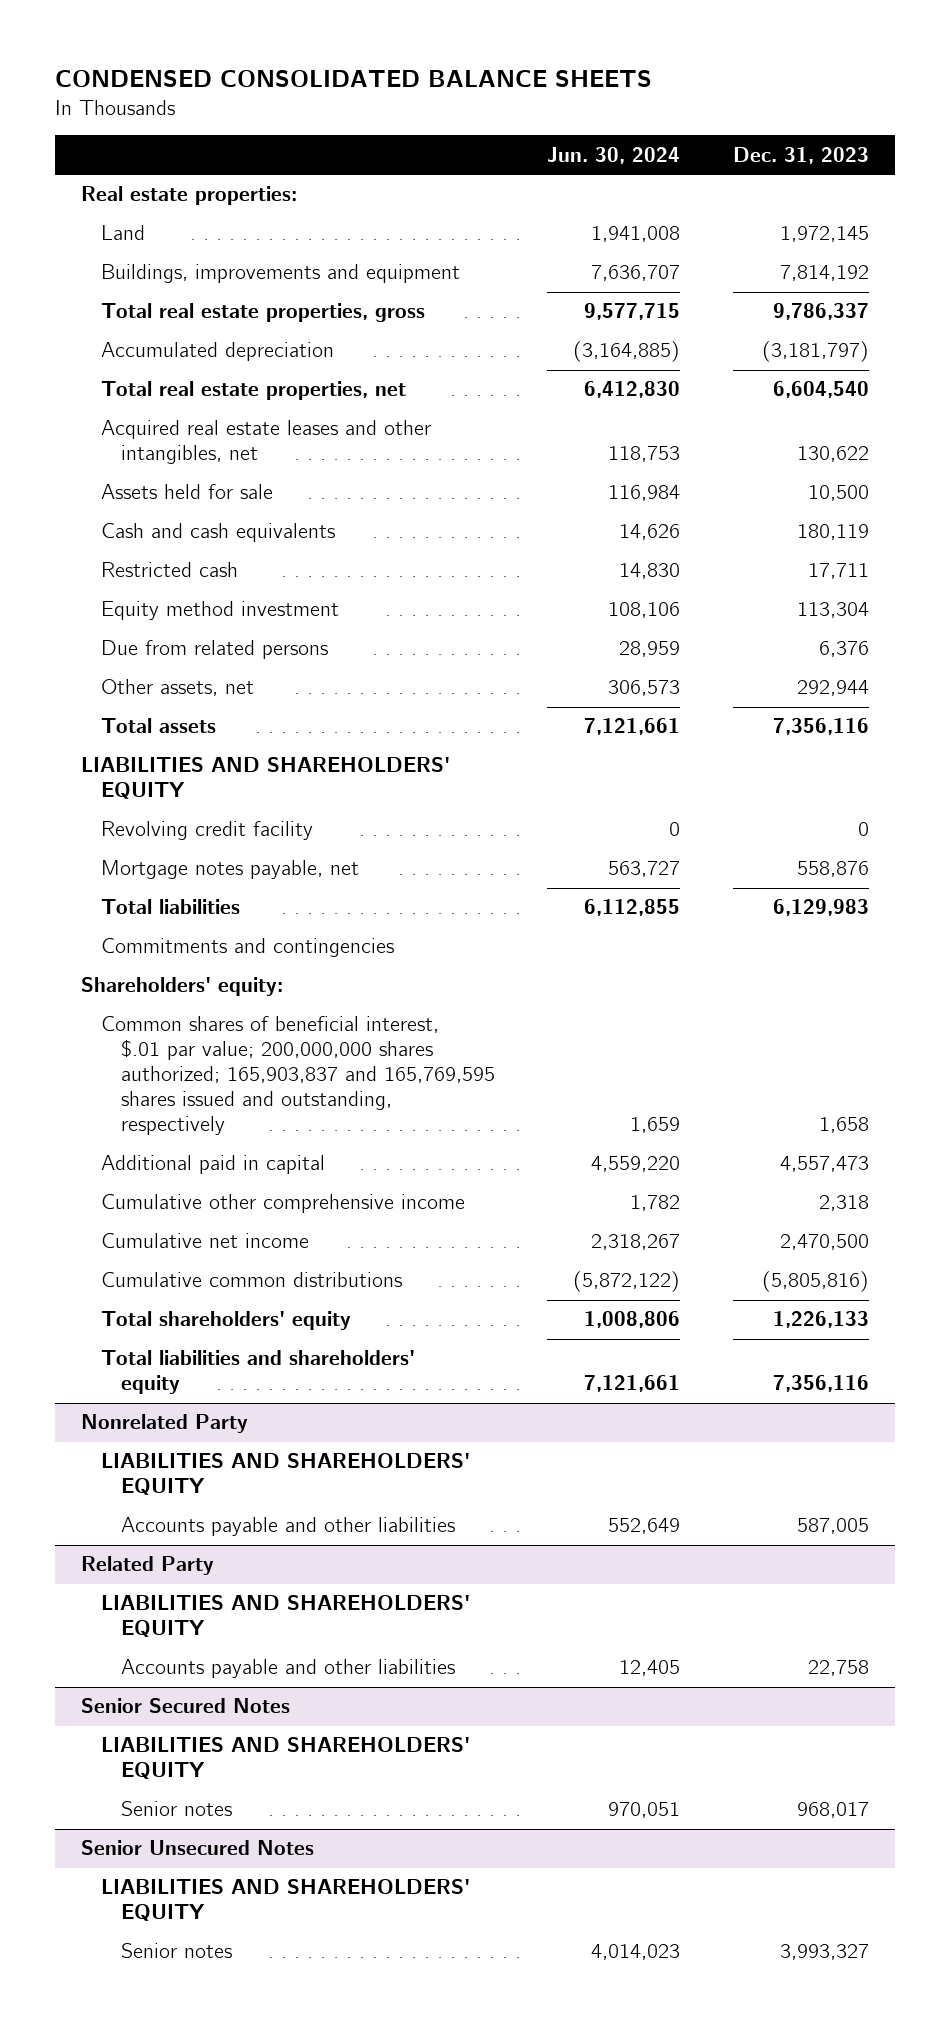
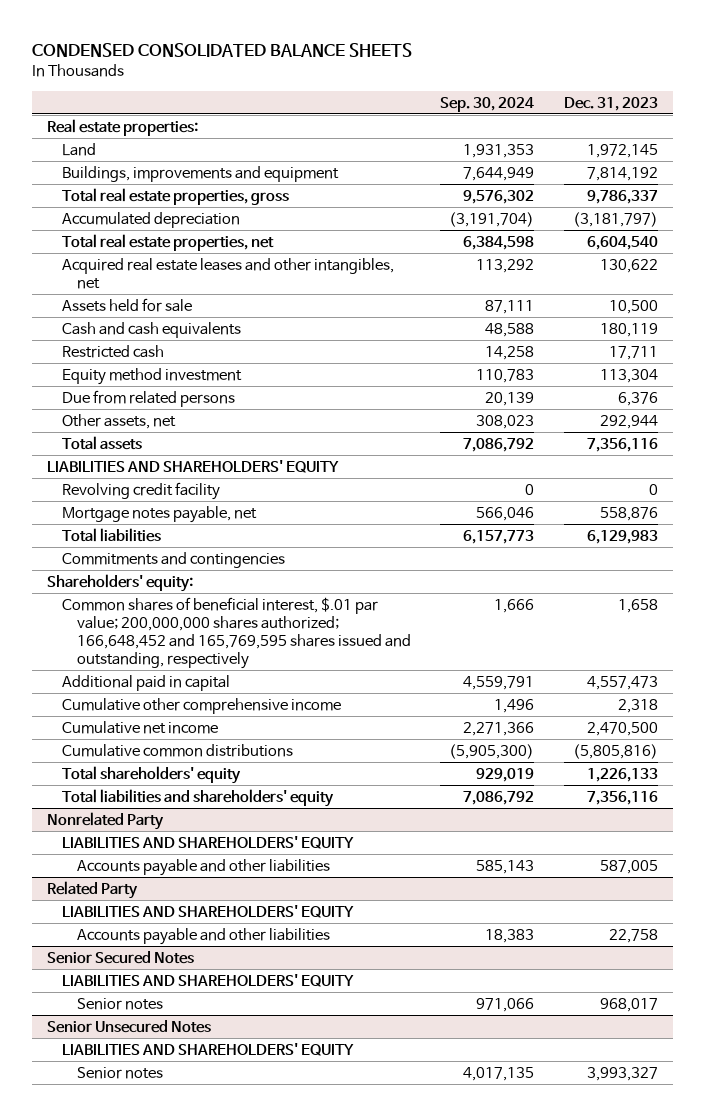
- | Jun. 30, 2024 | Dec. 31, 2023
+ | Sep. 30, 2024 | Dec. 31, 2023
- Common shares of beneficial interest, $.01 par value; 200,000,000 shares authorized; 165,903,837 and 165,769,595 shares issued and outstanding, respectively | 1,659 | 1,658
+ Common shares of beneficial interest, $.01 par value; 200,000,000 shares authorized; 166,648,452 and 165,769,595 shares issued and outstanding, respectively | 1,666 | 1,658

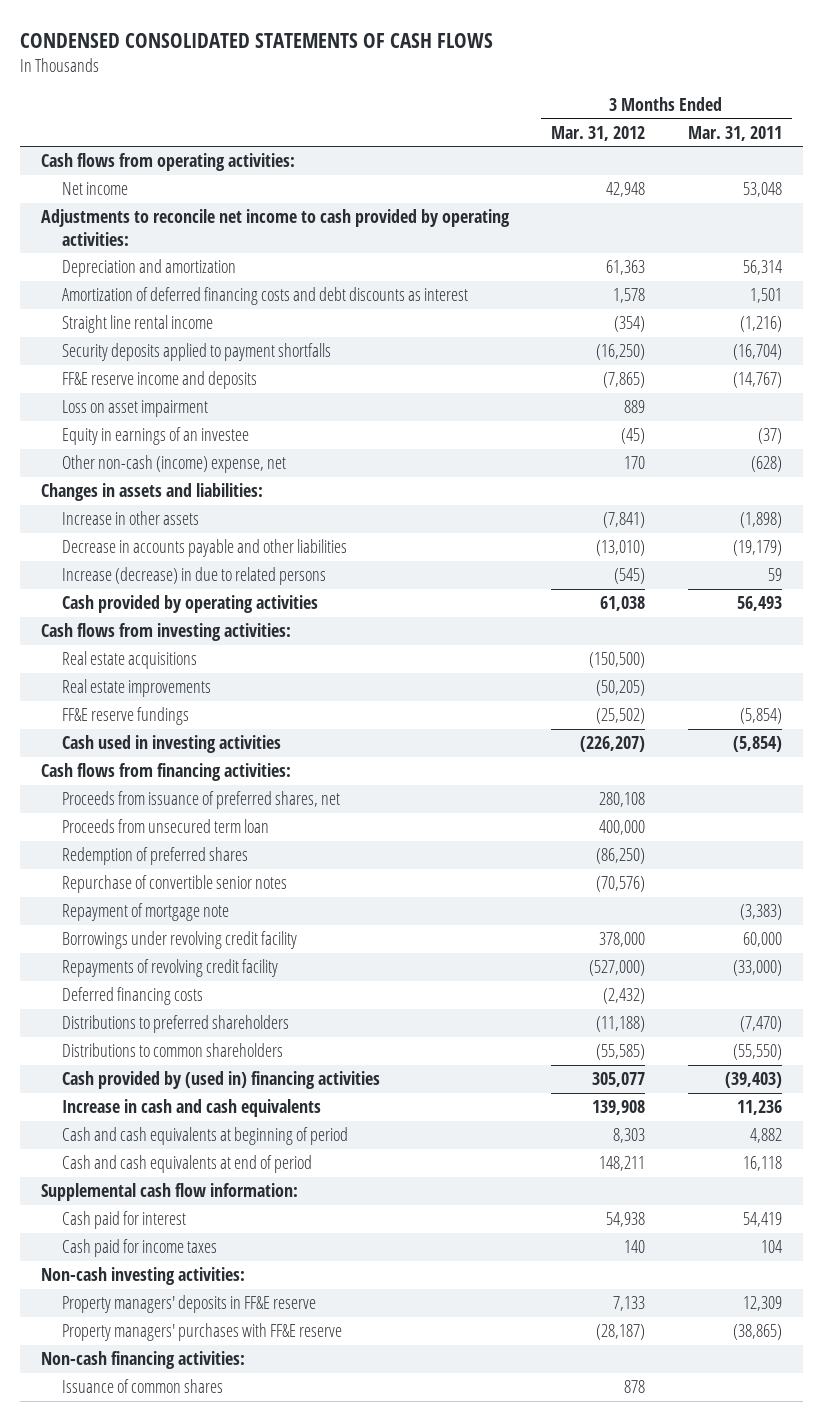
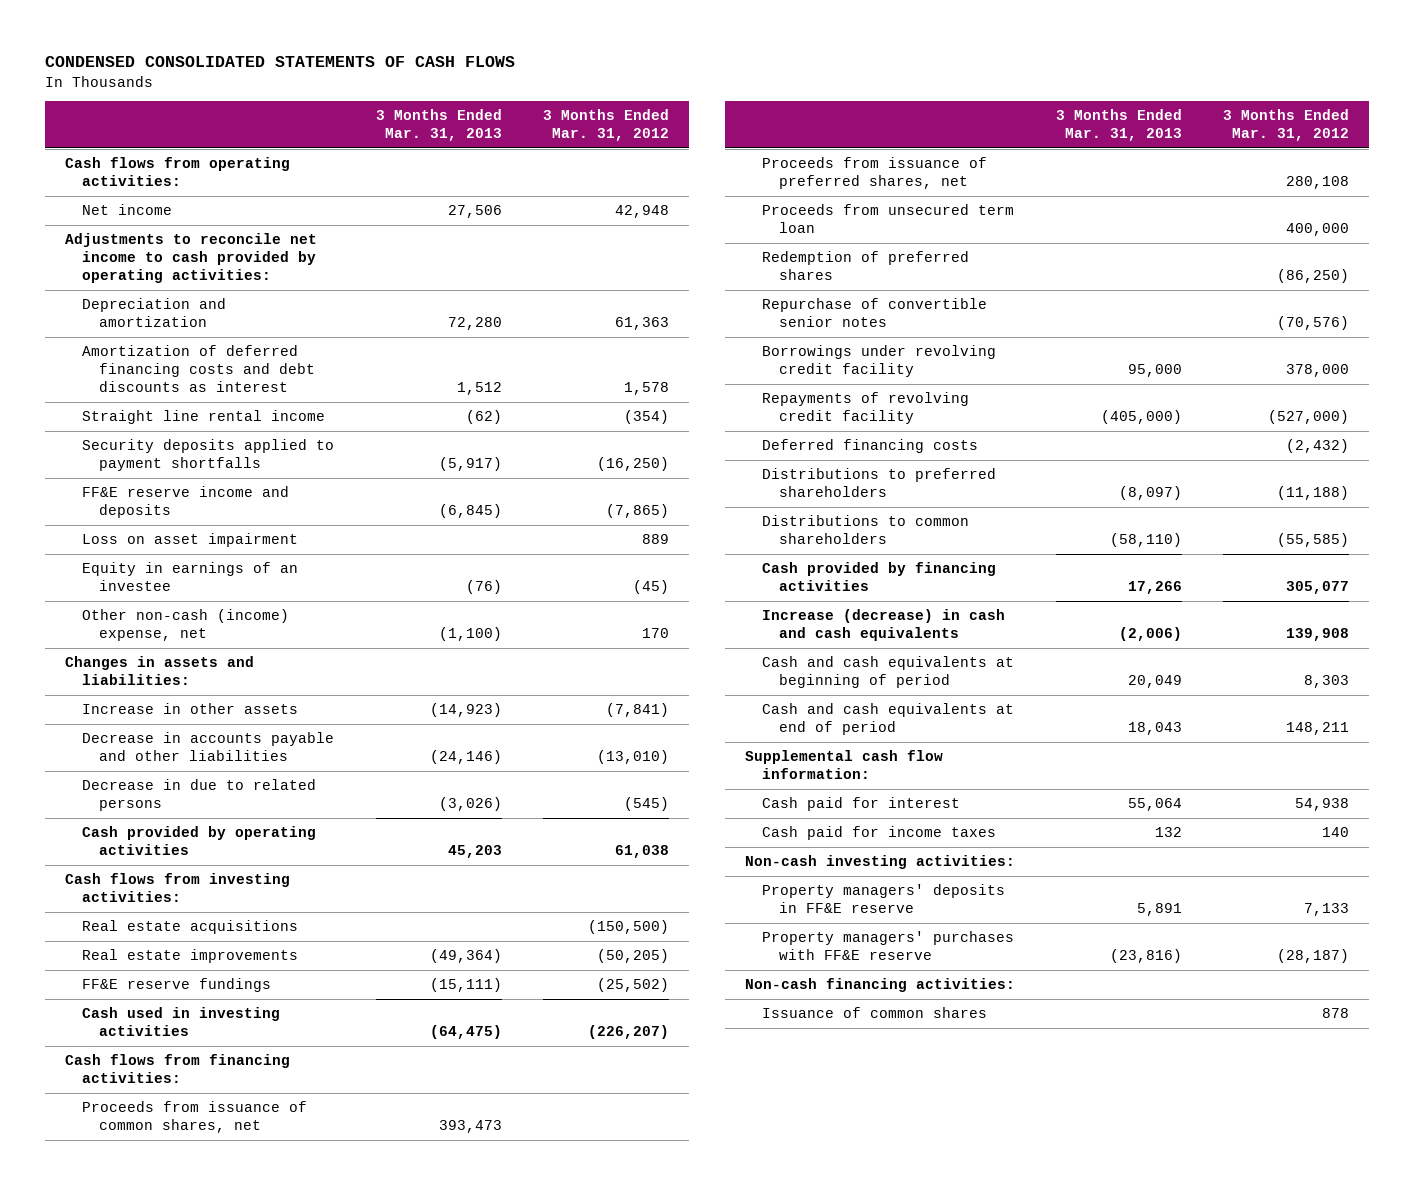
- | 3 Months Ended Mar. 31, 2012 | 3 Months Ended Mar. 31, 2011
+ | 3 Months Ended Mar. 31, 2013 | 3 Months Ended Mar. 31, 2012
- Increase (decrease) in due to related persons | (545) | 59
+ Decrease in due to related persons | (3,026) | (545)
+ Proceeds from issuance of common shares, net | 393,473 |
- Repayment of mortgage note | | (3,383)
- Cash provided by (used in) financing activities | 305,077 | (39,403)
- Increase in cash and cash equivalents | 139,908 | 11,236
+ Cash provided by financing activities | 17,266 | 305,077
+ Increase (decrease) in cash and cash equivalents | (2,006) | 139,908

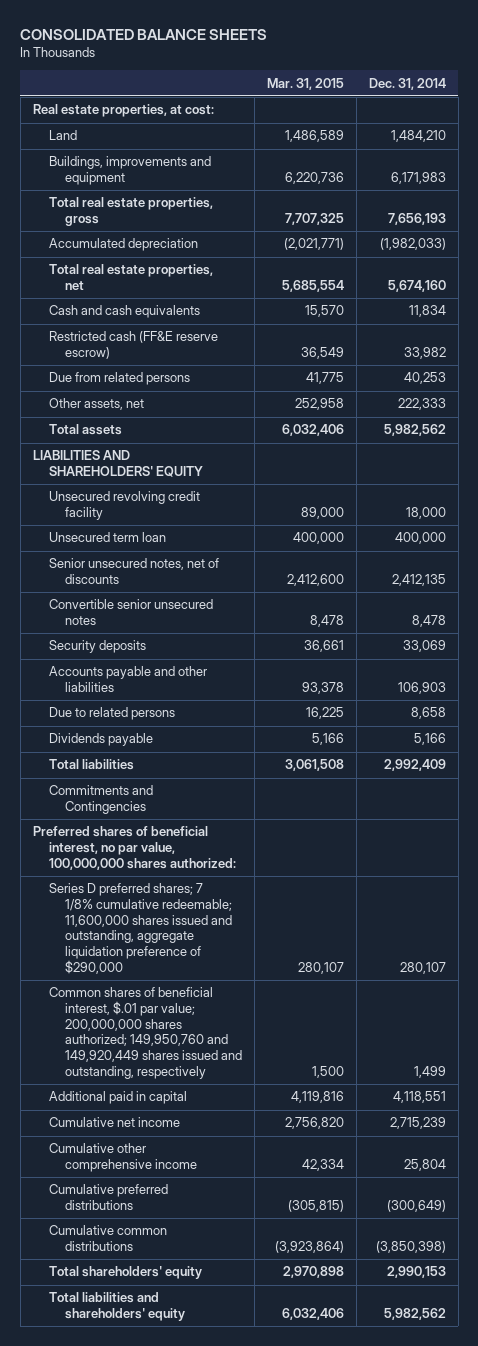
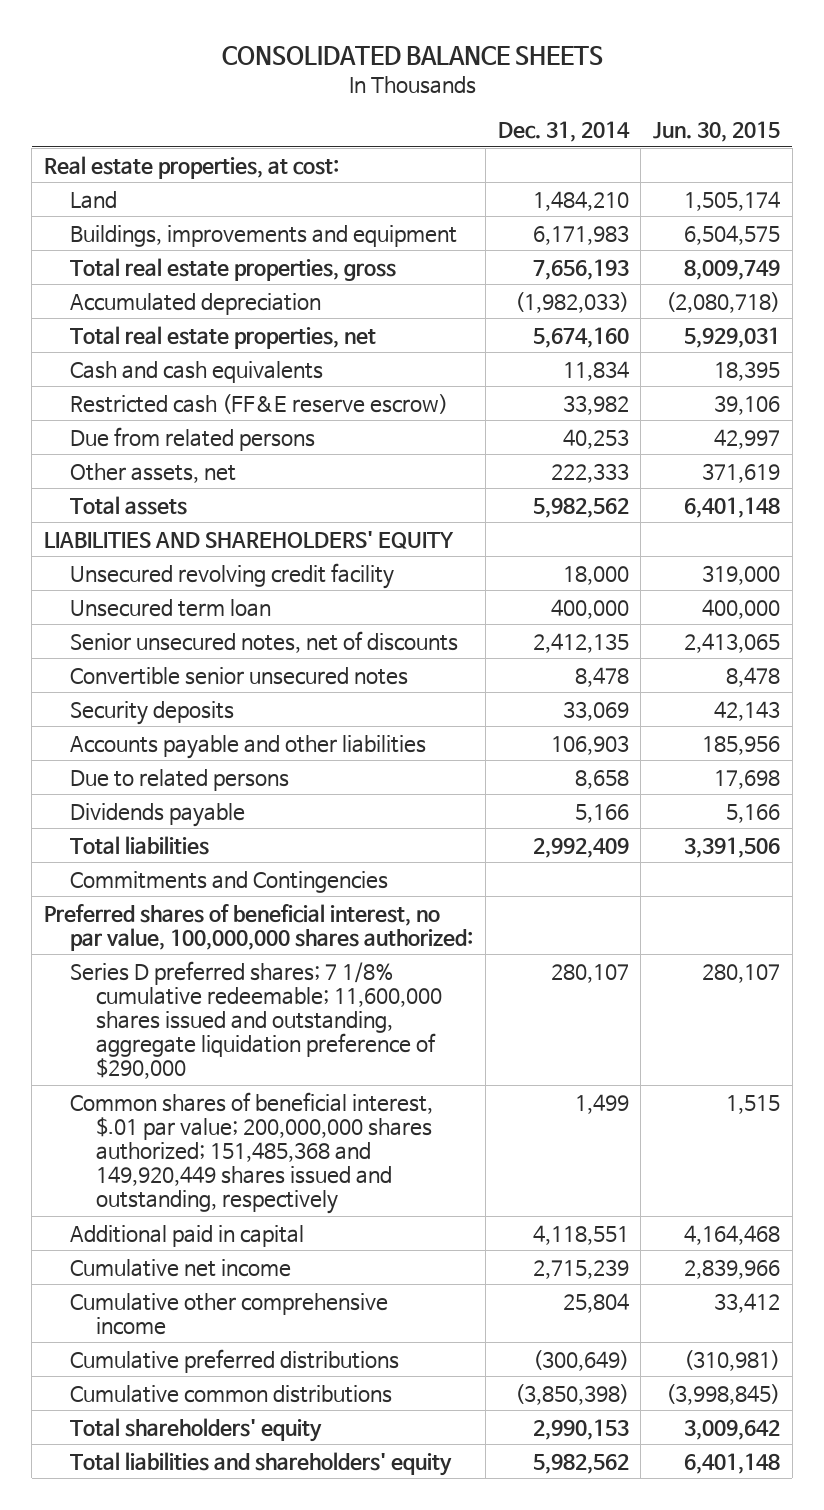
- | Mar. 31, 2015 | Dec. 31, 2014
+ | Dec. 31, 2014 | Jun. 30, 2015
- Common shares of beneficial interest, $.01 par value; 200,000,000 shares authorized; 149,950,760 and 149,920,449 shares issued and outstanding, respectively | 1,500 | 1,499
+ Common shares of beneficial interest, $.01 par value; 200,000,000 shares authorized; 151,485,368 and 149,920,449 shares issued and outstanding, respectively | 1,499 | 1,515

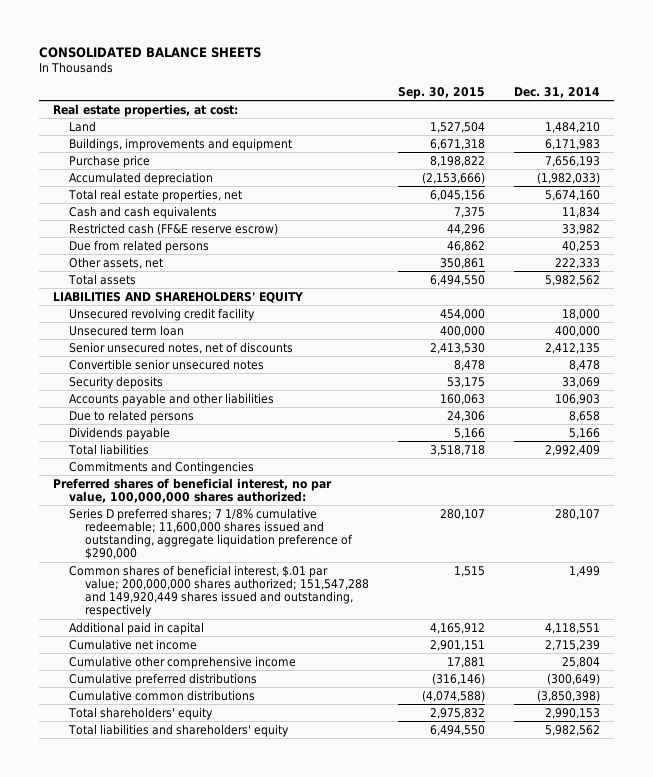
- | Dec. 31, 2014 | Jun. 30, 2015
+ | Sep. 30, 2015 | Dec. 31, 2014
- Total real estate properties, gross | 7,656,193 | 8,009,749
+ Purchase price | 8,198,822 | 7,656,193
- Common shares of beneficial interest, $.01 par value; 200,000,000 shares authorized; 151,485,368 and 149,920,449 shares issued and outstanding, respectively | 1,499 | 1,515
+ Common shares of beneficial interest, $.01 par value; 200,000,000 shares authorized; 151,547,288 and 149,920,449 shares issued and outstanding, respectively | 1,515 | 1,499

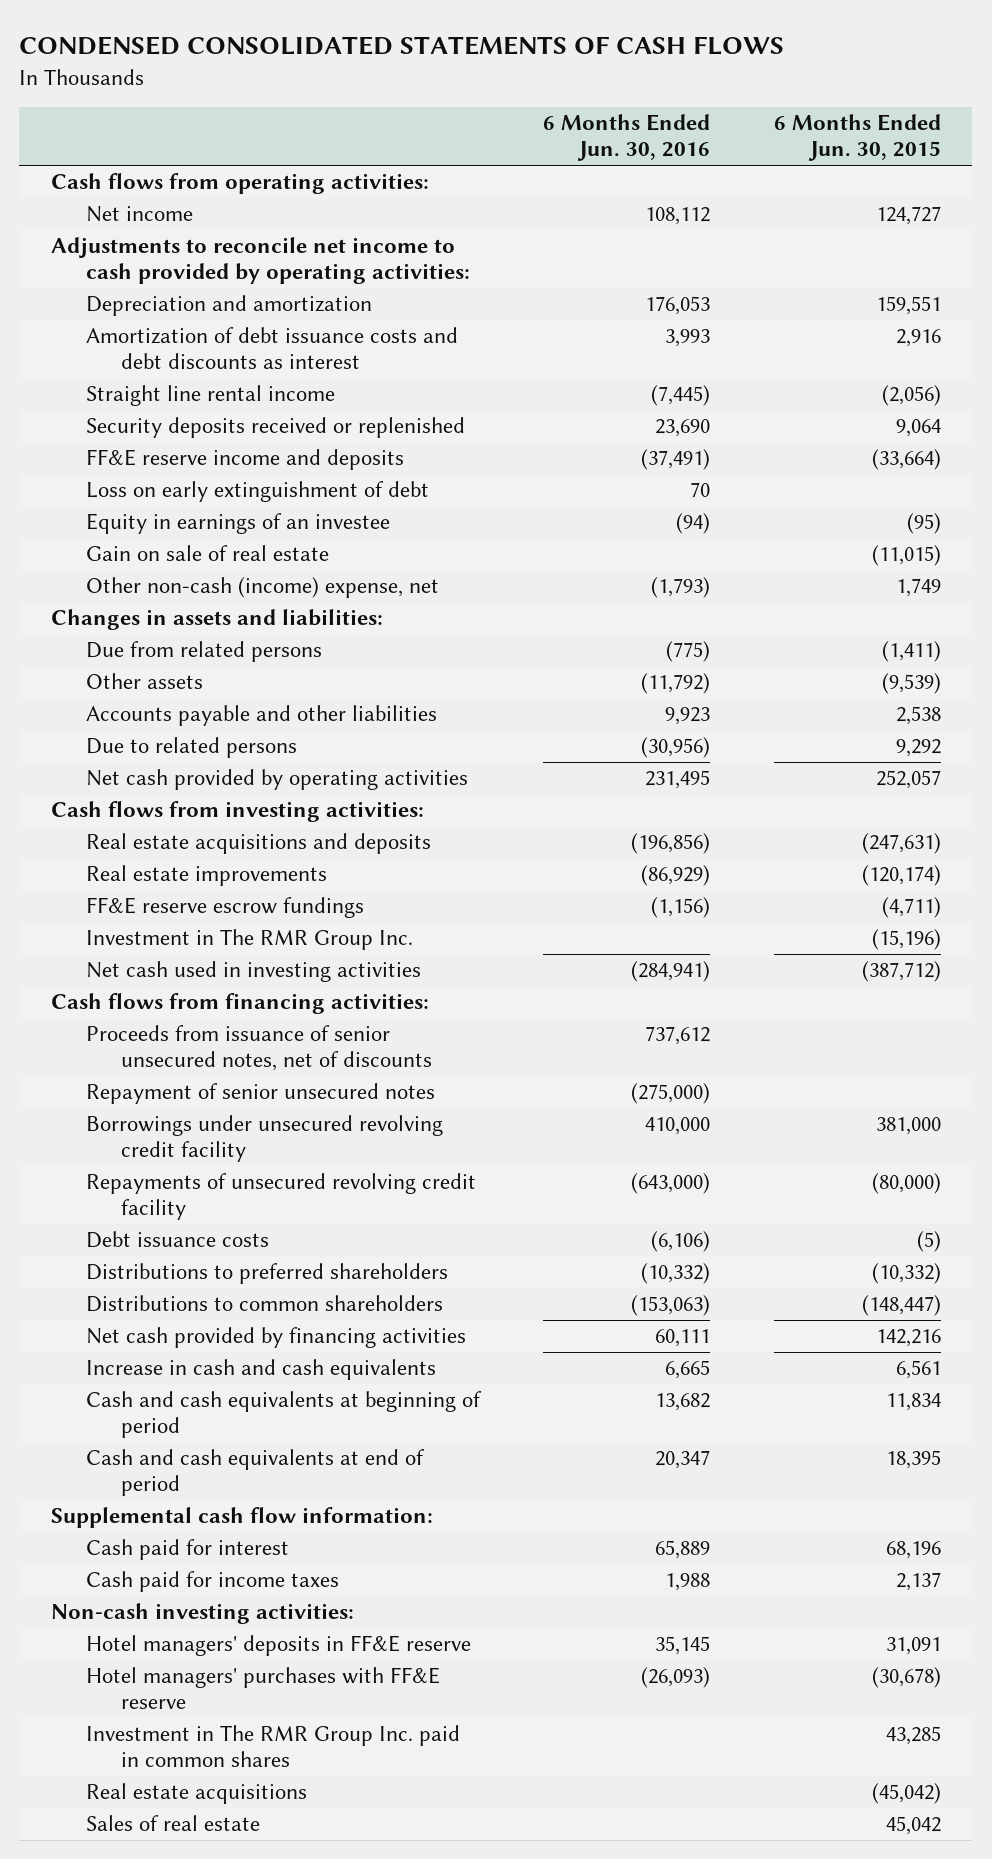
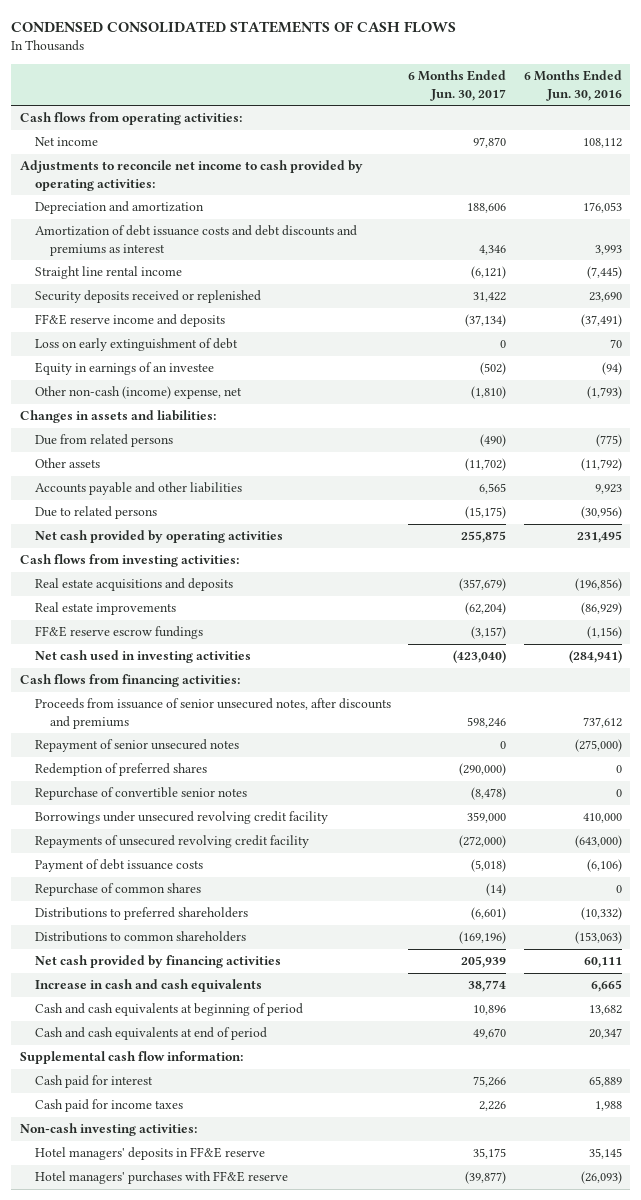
- | 6 Months Ended Jun. 30, 2016 | 6 Months Ended Jun. 30, 2015
+ | 6 Months Ended Jun. 30, 2017 | 6 Months Ended Jun. 30, 2016
- Amortization of debt issuance costs and debt discounts as interest | 3,993 | 2,916
+ Amortization of debt issuance costs and debt discounts and premiums as interest | 4,346 | 3,993
- Gain on sale of real estate | | (11,015)
- Investment in The RMR Group Inc. | | (15,196)
- Proceeds from issuance of senior unsecured notes, net of discounts | 737,612 |
+ Proceeds from issuance of senior unsecured notes, after discounts and premiums | 598,246 | 737,612
+ Redemption of preferred shares | (290,000) | 0
+ Repurchase of convertible senior notes | (8,478) | 0
- Debt issuance costs | (6,106) | (5)
+ Payment of debt issuance costs | (5,018) | (6,106)
+ Repurchase of common shares | (14) | 0
- Investment in The RMR Group Inc. paid in common shares | | 43,285
- Real estate acquisitions | | (45,042)
- Sales of real estate | | 45,042

